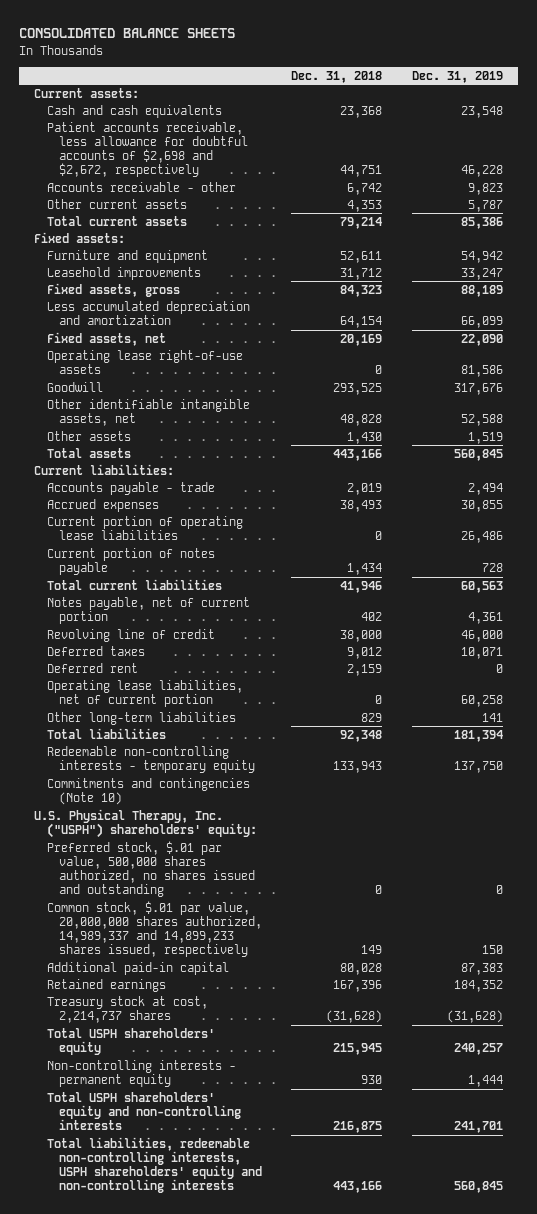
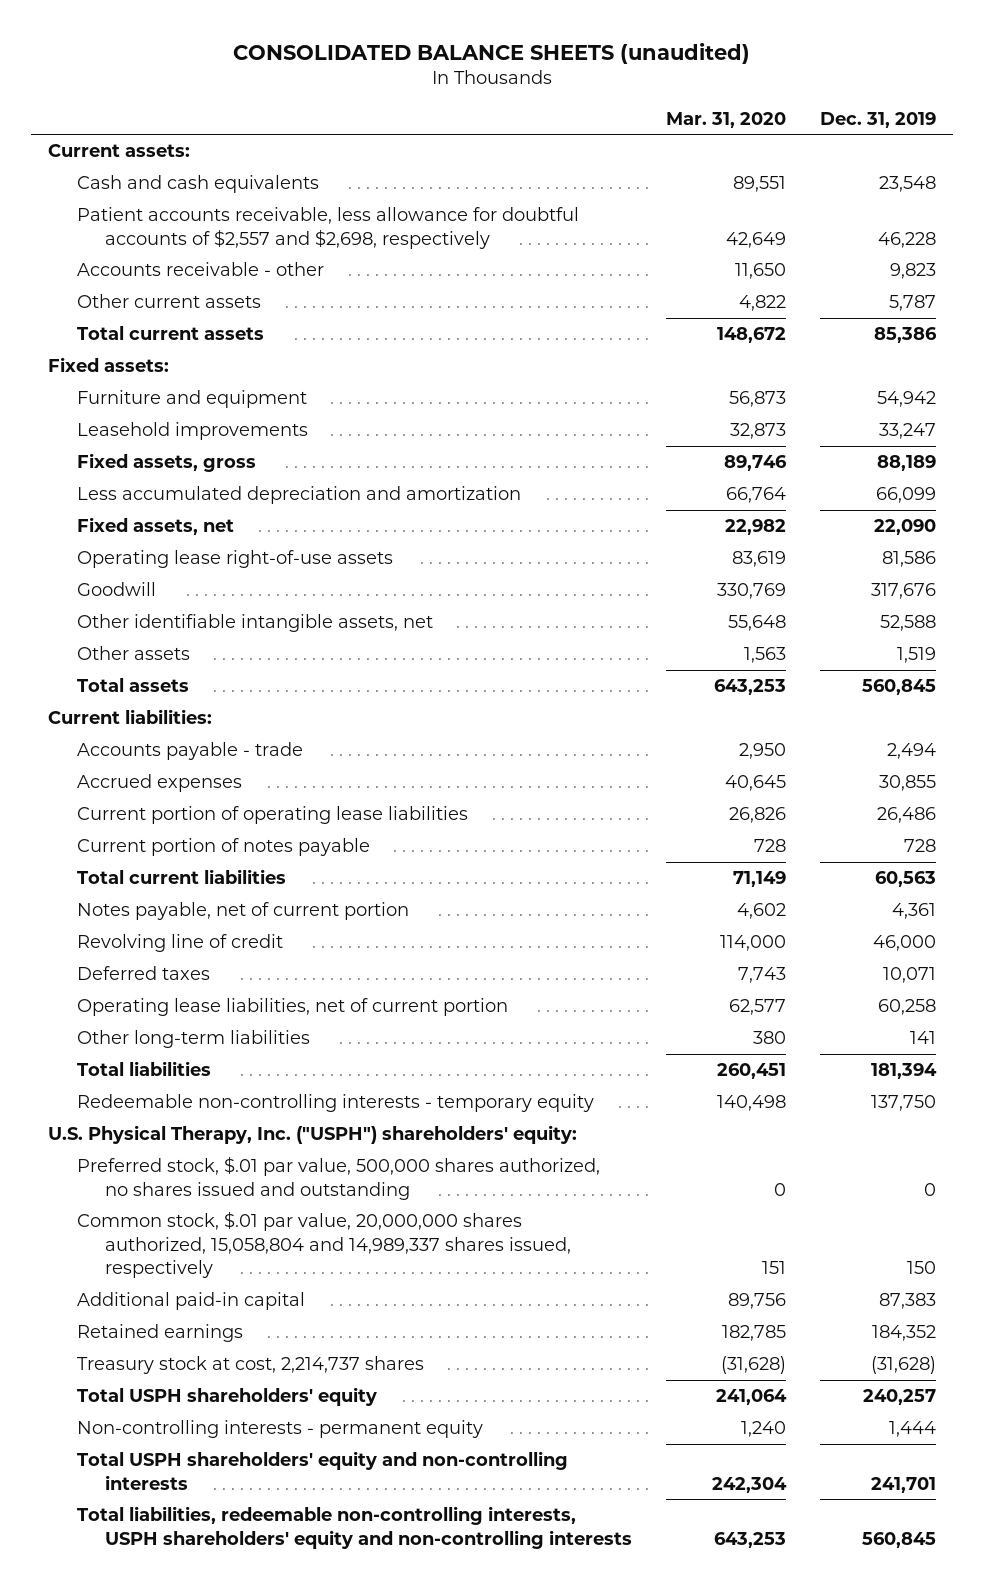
- CONSOLIDATED BALANCE SHEETS
+ CONSOLIDATED BALANCE SHEETS (unaudited)
- | Dec. 31, 2018 | Dec. 31, 2019
+ | Mar. 31, 2020 | Dec. 31, 2019
- Patient accounts receivable, less allowance for doubtful accounts of $2,698 and $2,672, respectively | 44,751 | 46,228
+ Patient accounts receivable, less allowance for doubtful accounts of $2,557 and $2,698, respectively | 42,649 | 46,228
- Deferred rent | 2,159 | 0
- Commitments and contingencies (Note 10)
- Common stock, $.01 par value, 20,000,000 shares authorized, 14,989,337 and 14,899,233 shares issued, respectively | 149 | 150
+ Common stock, $.01 par value, 20,000,000 shares authorized, 15,058,804 and 14,989,337 shares issued, respectively | 151 | 150

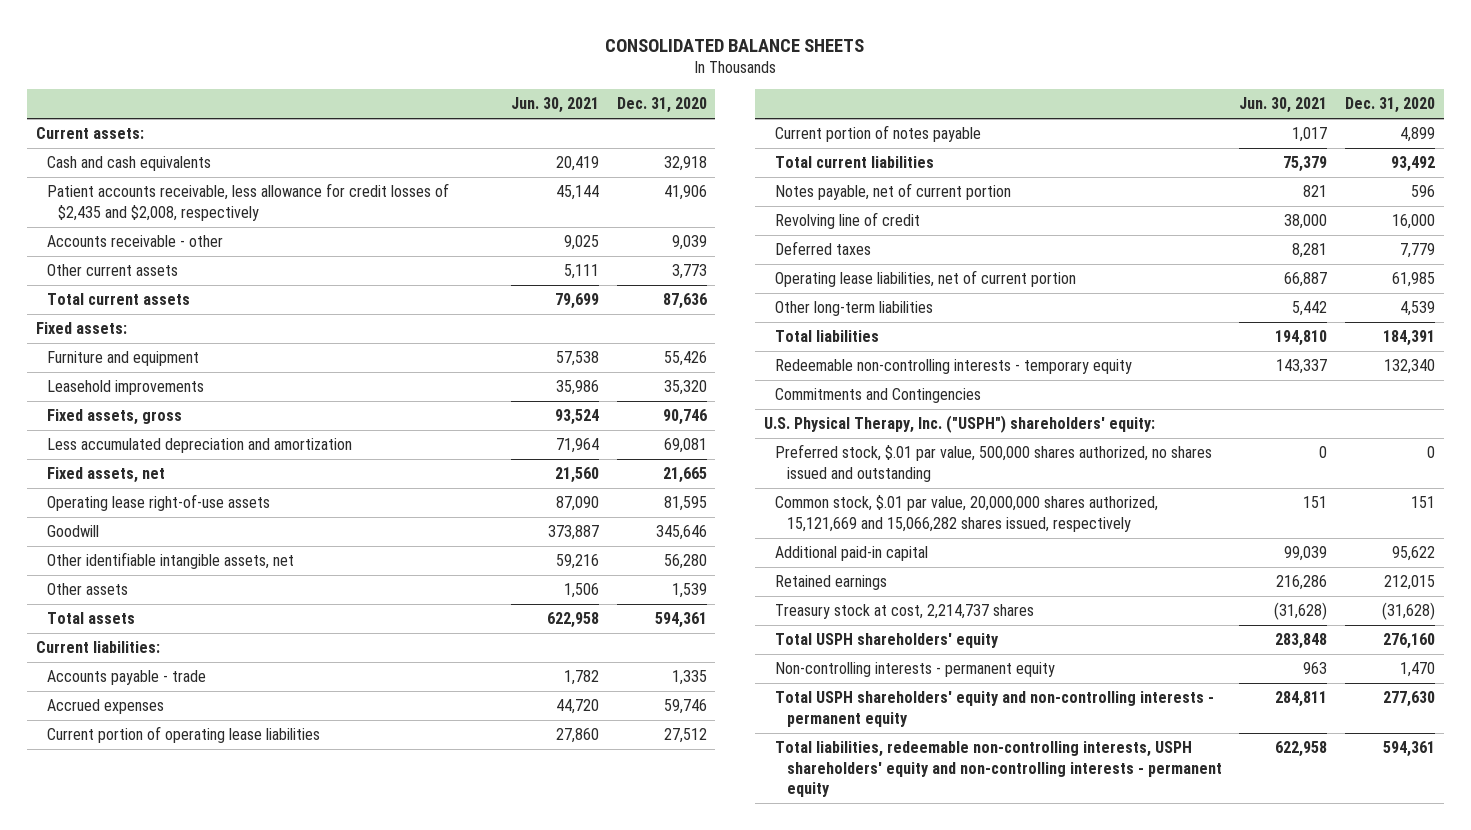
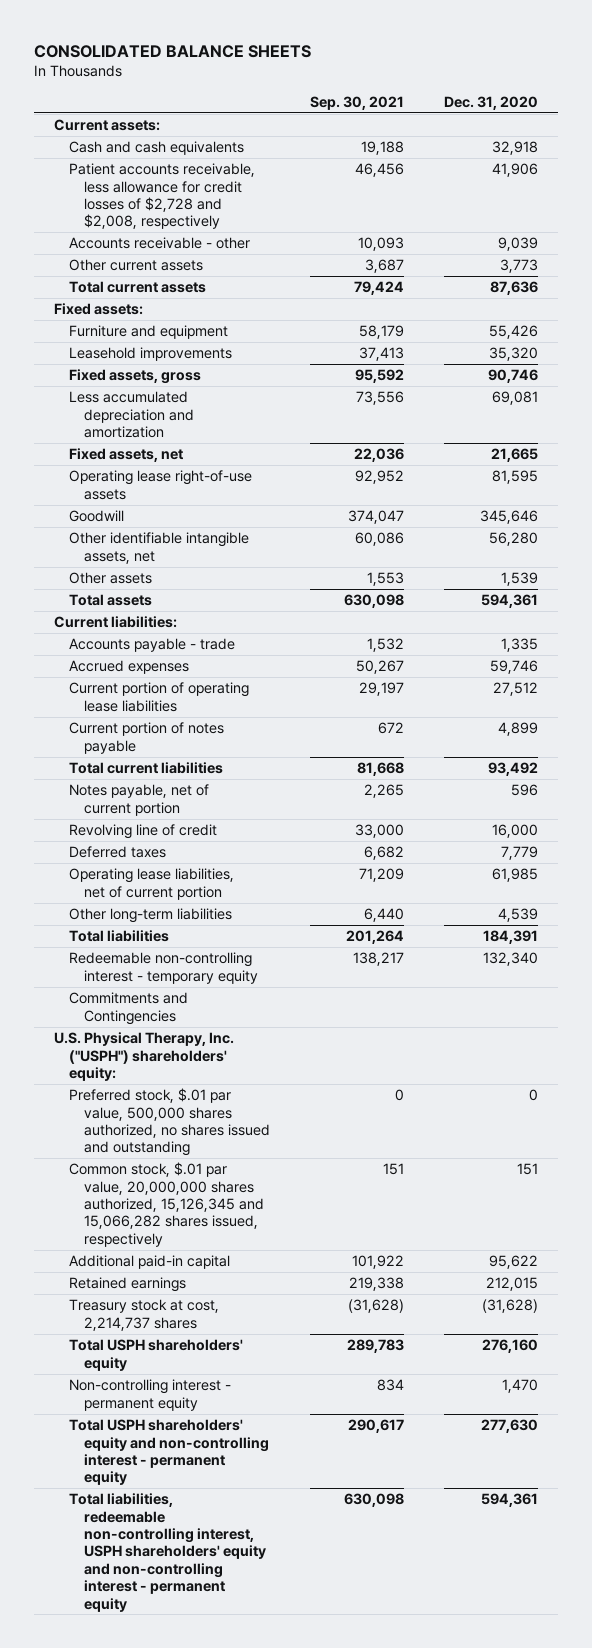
- | Jun. 30, 2021 | Dec. 31, 2020
+ | Sep. 30, 2021 | Dec. 31, 2020
- Patient accounts receivable, less allowance for credit losses of $2,435 and $2,008, respectively | 45,144 | 41,906
+ Patient accounts receivable, less allowance for credit losses of $2,728 and $2,008, respectively | 46,456 | 41,906
- Redeemable non-controlling interests - temporary equity | 143,337 | 132,340
+ Redeemable non-controlling interest - temporary equity | 138,217 | 132,340
- Common stock, $.01 par value, 20,000,000 shares authorized, 15,121,669 and 15,066,282 shares issued, respectively | 151 | 151
+ Common stock, $.01 par value, 20,000,000 shares authorized, 15,126,345 and 15,066,282 shares issued, respectively | 151 | 151
- Non-controlling interests - permanent equity | 963 | 1,470
- Total USPH shareholders' equity and non-controlling interests - permanent equity | 284,811 | 277,630
- Total liabilities, redeemable non-controlling interests, USPH shareholders' equity and non-controlling interests - permanent equity | 622,958 | 594,361
+ Non-controlling interest - permanent equity | 834 | 1,470
+ Total USPH shareholders' equity and non-controlling interest - permanent equity | 290,617 | 277,630
+ Total liabilities, redeemable non-controlling interest, USPH shareholders' equity and non-controlling interest - permanent equity | 630,098 | 594,361

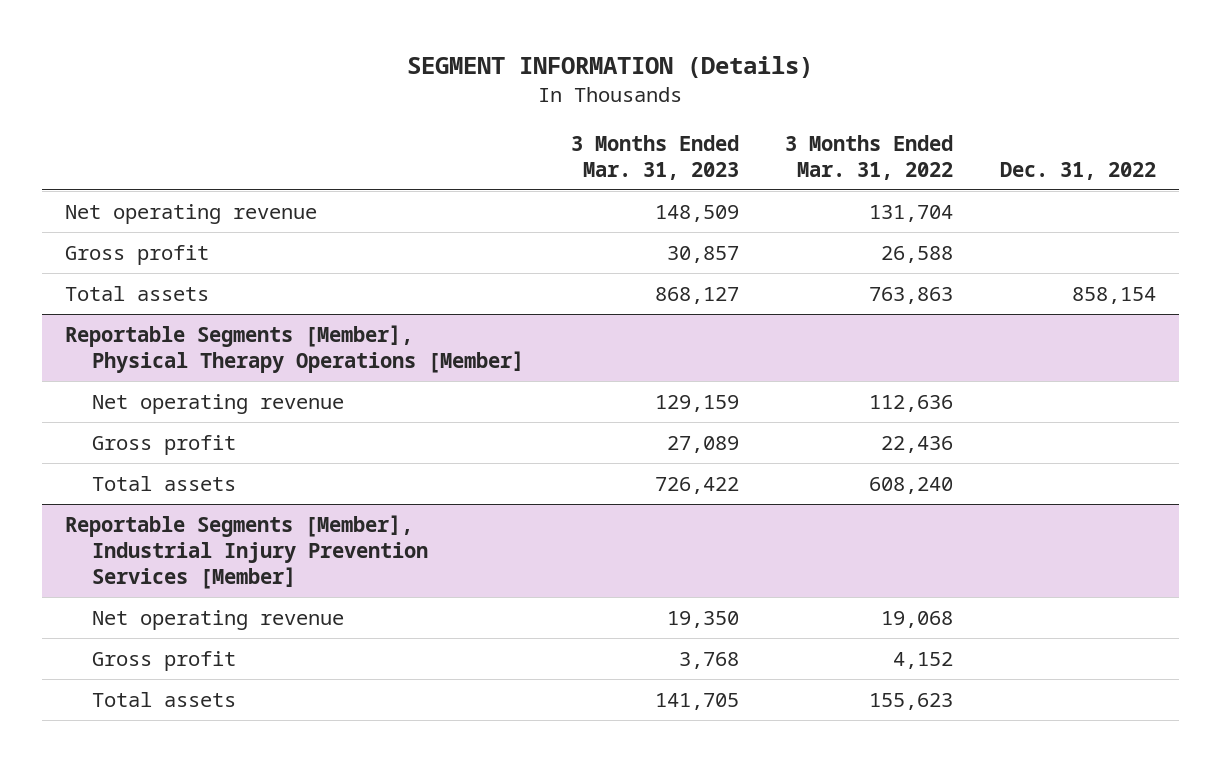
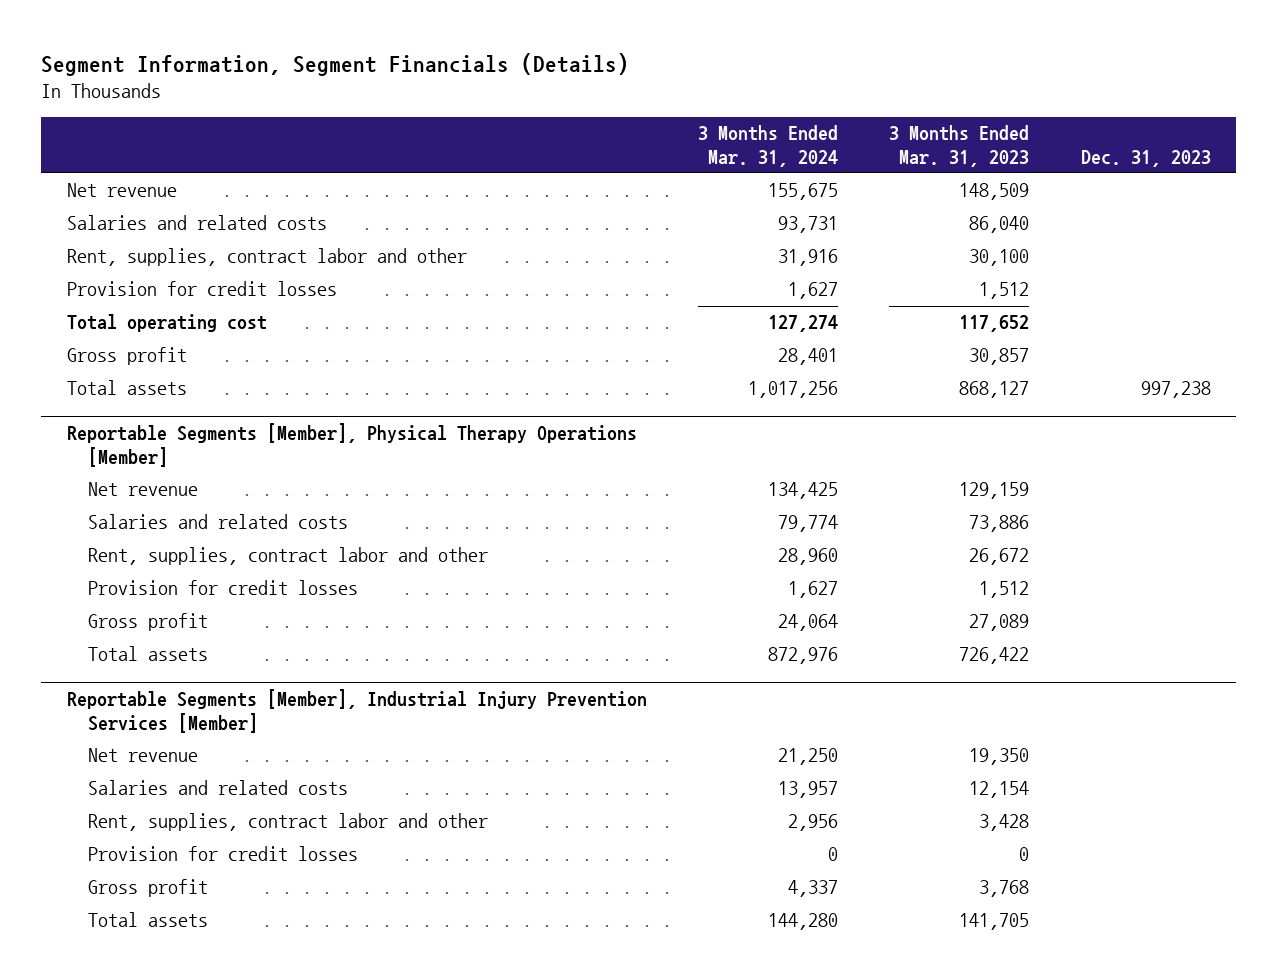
- SEGMENT INFORMATION (Details)
+ Segment Information, Segment Financials (Details)
- | 3 Months Ended Mar. 31, 2023 | 3 Months Ended Mar. 31, 2022 | Dec. 31, 2022
+ | 3 Months Ended Mar. 31, 2024 | 3 Months Ended Mar. 31, 2023 | Dec. 31, 2023
- Net operating revenue | 148,509 | 131,704 |
+ Net revenue | 155,675 | 148,509 |
+ Salaries and related costs | 93,731 | 86,040 |
+ Rent, supplies, contract labor and other | 31,916 | 30,100 |
+ Provision for credit losses | 1,627 | 1,512 |
+ Total operating cost | 127,274 | 117,652 |
@ Reportable Segments [Member], Physical Therapy Operations [Member]
- Net operating revenue | 129,159 | 112,636 |
+ Net revenue | 134,425 | 129,159 |
+ Salaries and related costs | 79,774 | 73,886 |
+ Rent, supplies, contract labor and other | 28,960 | 26,672 |
+ Provision for credit losses | 1,627 | 1,512 |
@ Reportable Segments [Member], Industrial Injury Prevention Services [Member]
- Net operating revenue | 19,350 | 19,068 |
+ Net revenue | 21,250 | 19,350 |
+ Salaries and related costs | 13,957 | 12,154 |
+ Rent, supplies, contract labor and other | 2,956 | 3,428 |
+ Provision for credit losses | 0 | 0 |

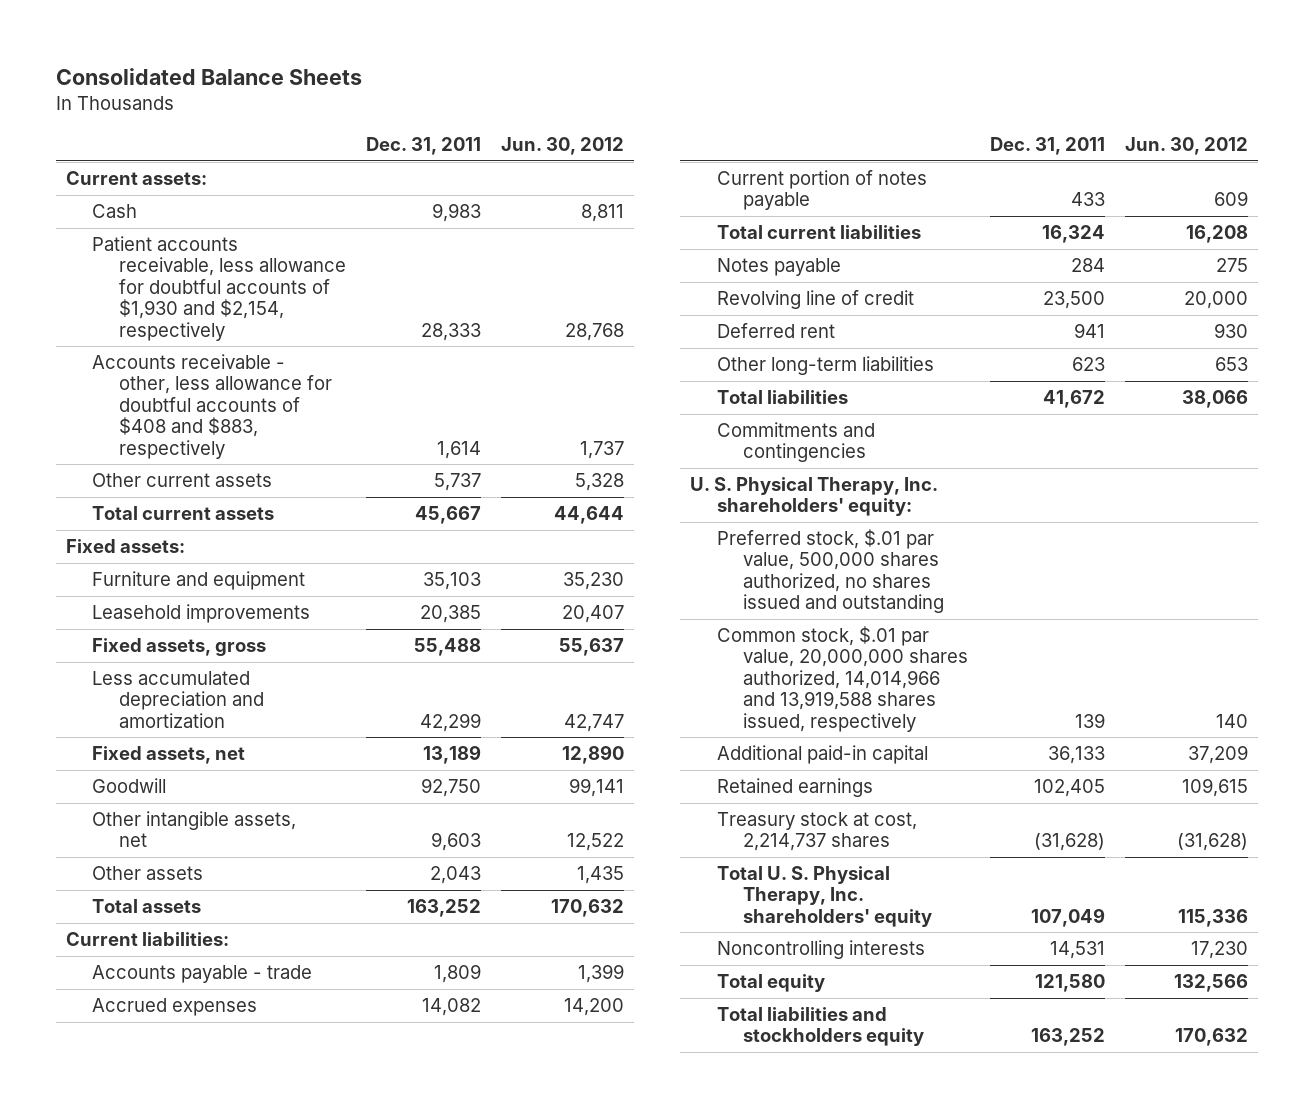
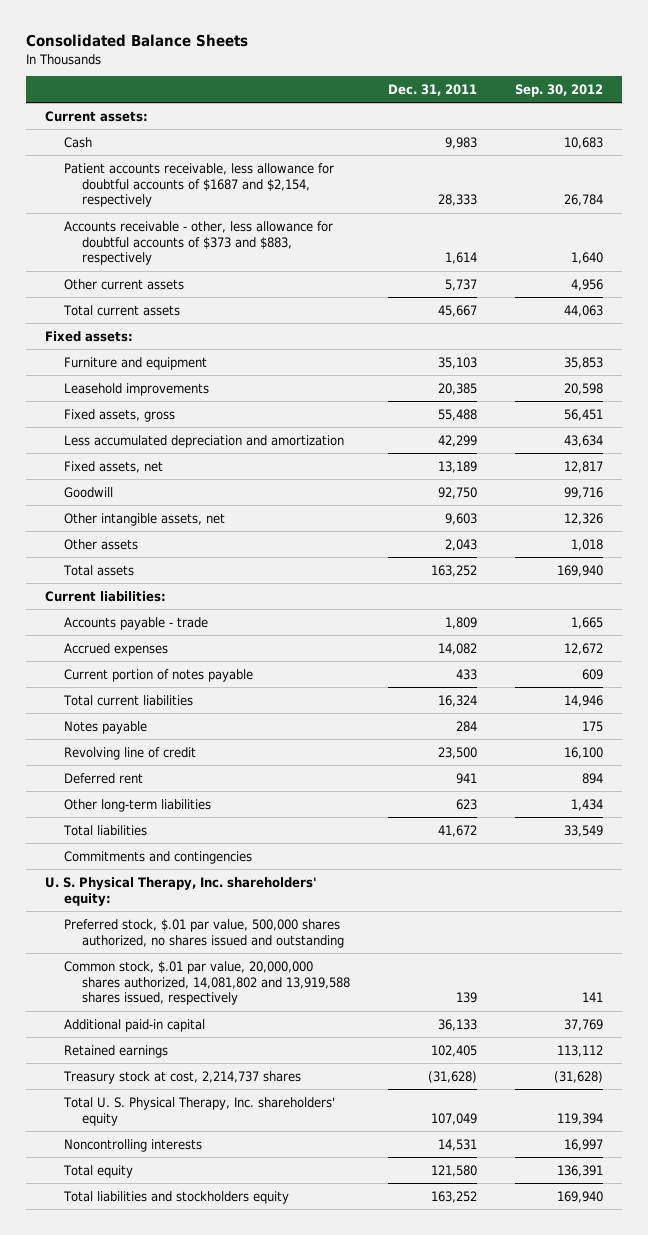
- | Dec. 31, 2011 | Jun. 30, 2012
+ | Dec. 31, 2011 | Sep. 30, 2012
- Patient accounts receivable, less allowance for doubtful accounts of $1,930 and $2,154, respectively | 28,333 | 28,768
- Accounts receivable - other, less allowance for doubtful accounts of $408 and $883, respectively | 1,614 | 1,737
+ Patient accounts receivable, less allowance for doubtful accounts of $1687 and $2,154, respectively | 28,333 | 26,784
+ Accounts receivable - other, less allowance for doubtful accounts of $373 and $883, respectively | 1,614 | 1,640
- Common stock, $.01 par value, 20,000,000 shares authorized, 14,014,966 and 13,919,588 shares issued, respectively | 139 | 140
+ Common stock, $.01 par value, 20,000,000 shares authorized, 14,081,802 and 13,919,588 shares issued, respectively | 139 | 141

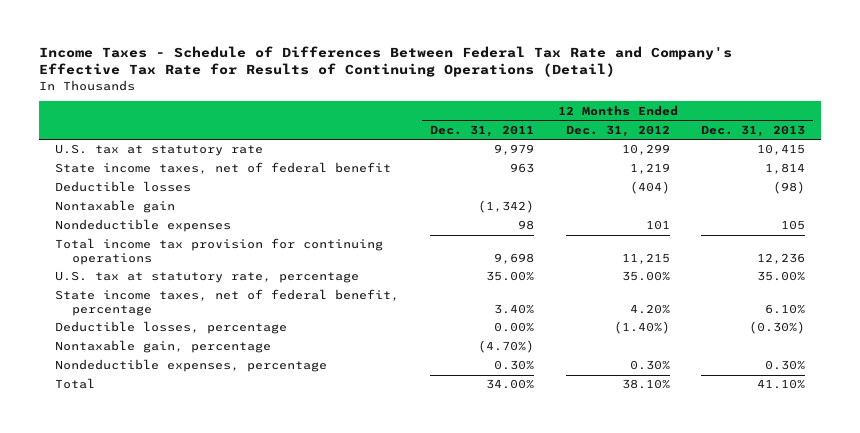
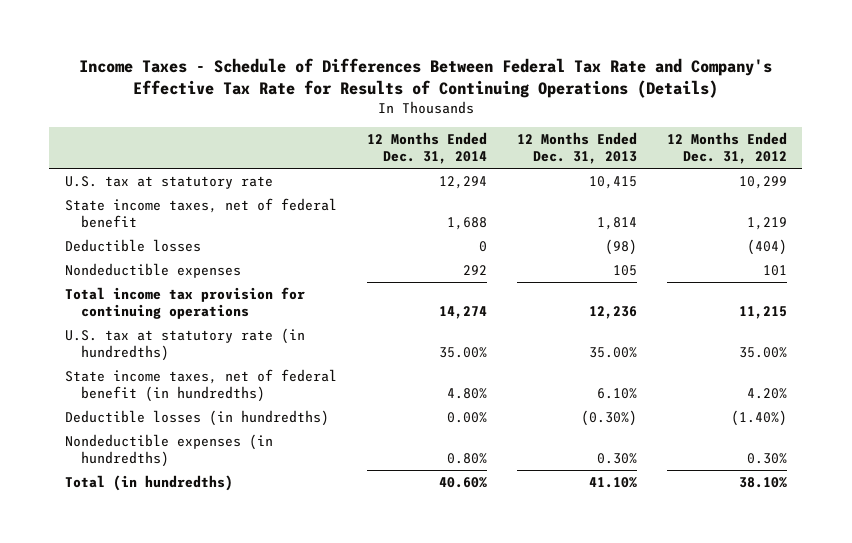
- Income Taxes - Schedule of Differences Between Federal Tax Rate and Company's Effective Tax Rate for Results of Continuing Operations (Detail)
+ Income Taxes - Schedule of Differences Between Federal Tax Rate and Company's Effective Tax Rate for Results of Continuing Operations (Details)
- | 12 Months Ended Dec. 31, 2011 | 12 Months Ended Dec. 31, 2012 | 12 Months Ended Dec. 31, 2013
+ | 12 Months Ended Dec. 31, 2014 | 12 Months Ended Dec. 31, 2013 | 12 Months Ended Dec. 31, 2012
- Nontaxable gain | (1,342) | |
- U.S. tax at statutory rate, percentage | 35.00% | 35.00% | 35.00%
- State income taxes, net of federal benefit, percentage | 3.40% | 4.20% | 6.10%
- Deductible losses, percentage | 0.00% | (1.40%) | (0.30%)
- Nontaxable gain, percentage | (4.70%) | |
- Nondeductible expenses, percentage | 0.30% | 0.30% | 0.30%
- Total | 34.00% | 38.10% | 41.10%
+ U.S. tax at statutory rate (in hundredths) | 35.00% | 35.00% | 35.00%
+ State income taxes, net of federal benefit (in hundredths) | 4.80% | 6.10% | 4.20%
+ Deductible losses (in hundredths) | 0.00% | (0.30%) | (1.40%)
+ Nondeductible expenses (in hundredths) | 0.80% | 0.30% | 0.30%
+ Total (in hundredths) | 40.60% | 41.10% | 38.10%

